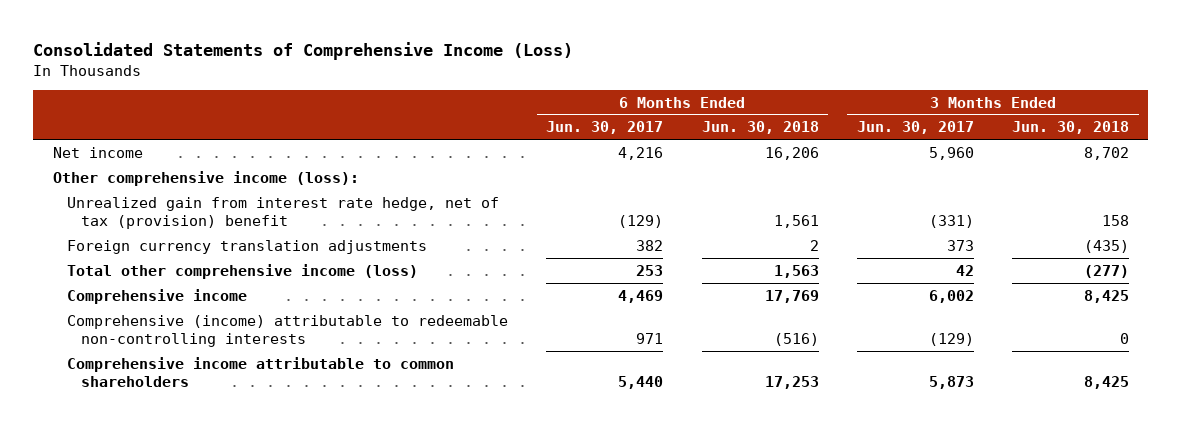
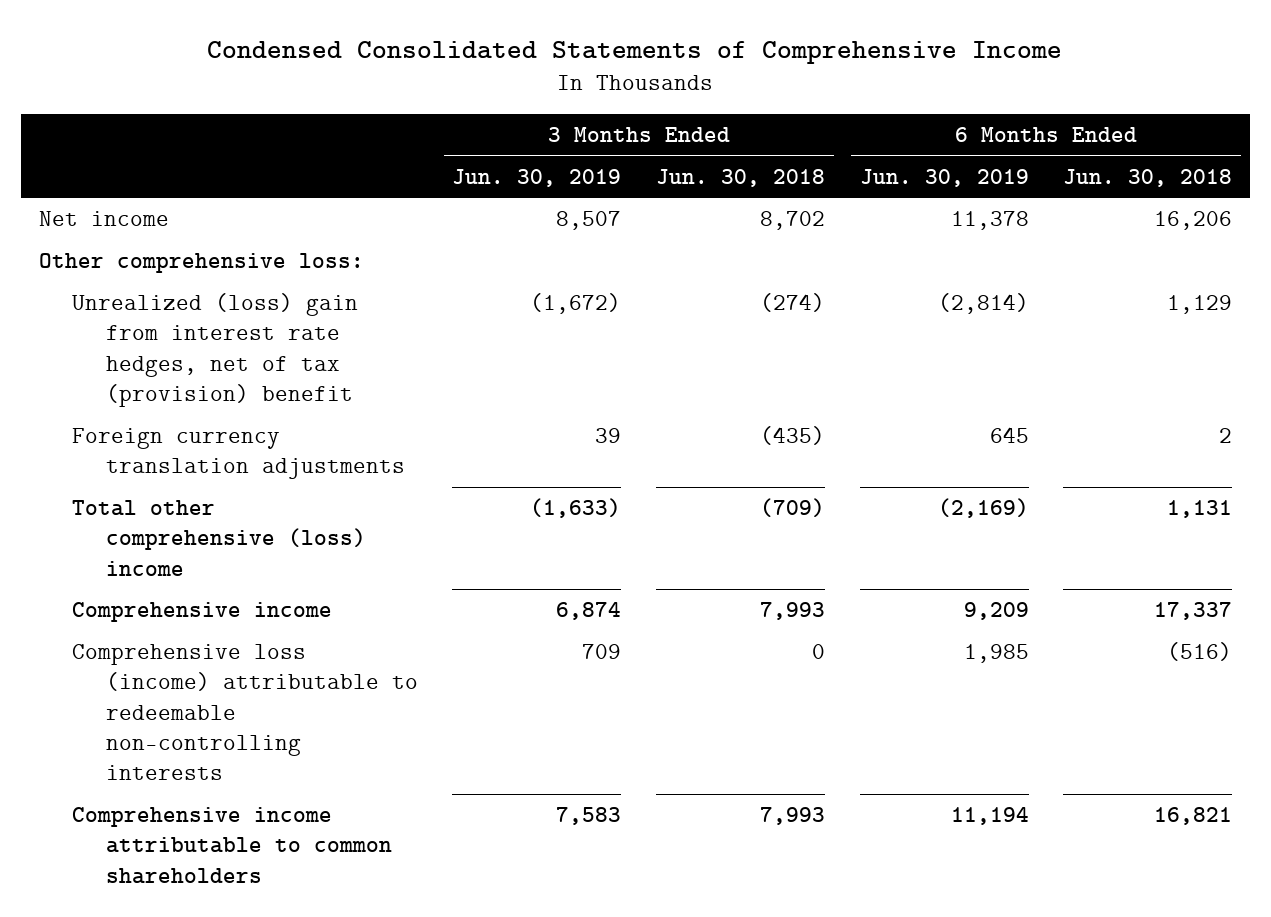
- Consolidated Statements of Comprehensive Income (Loss)
+ Condensed Consolidated Statements of Comprehensive Income
- | 6 Months Ended Jun. 30, 2017 | 6 Months Ended Jun. 30, 2018 | 3 Months Ended Jun. 30, 2017 | 3 Months Ended Jun. 30, 2018
+ | 3 Months Ended Jun. 30, 2019 | 3 Months Ended Jun. 30, 2018 | 6 Months Ended Jun. 30, 2019 | 6 Months Ended Jun. 30, 2018
- Other comprehensive income (loss):
- Unrealized gain from interest rate hedge, net of tax (provision) benefit | (129) | 1,561 | (331) | 158
+ Other comprehensive loss:
+ Unrealized (loss) gain from interest rate hedges, net of tax (provision) benefit | (1,672) | (274) | (2,814) | 1,129
- Total other comprehensive income (loss) | 253 | 1,563 | 42 | (277)
- Comprehensive income | 4,469 | 17,769 | 6,002 | 8,425
- Comprehensive (income) attributable to redeemable non-controlling interests | 971 | (516) | (129) | 0
- Comprehensive income attributable to common shareholders | 5,440 | 17,253 | 5,873 | 8,425
+ Total other comprehensive (loss) income | (1,633) | (709) | (2,169) | 1,131
+ Comprehensive income | 6,874 | 7,993 | 9,209 | 17,337
+ Comprehensive loss (income) attributable to redeemable non-controlling interests | 709 | 0 | 1,985 | (516)
+ Comprehensive income attributable to common shareholders | 7,583 | 7,993 | 11,194 | 16,821

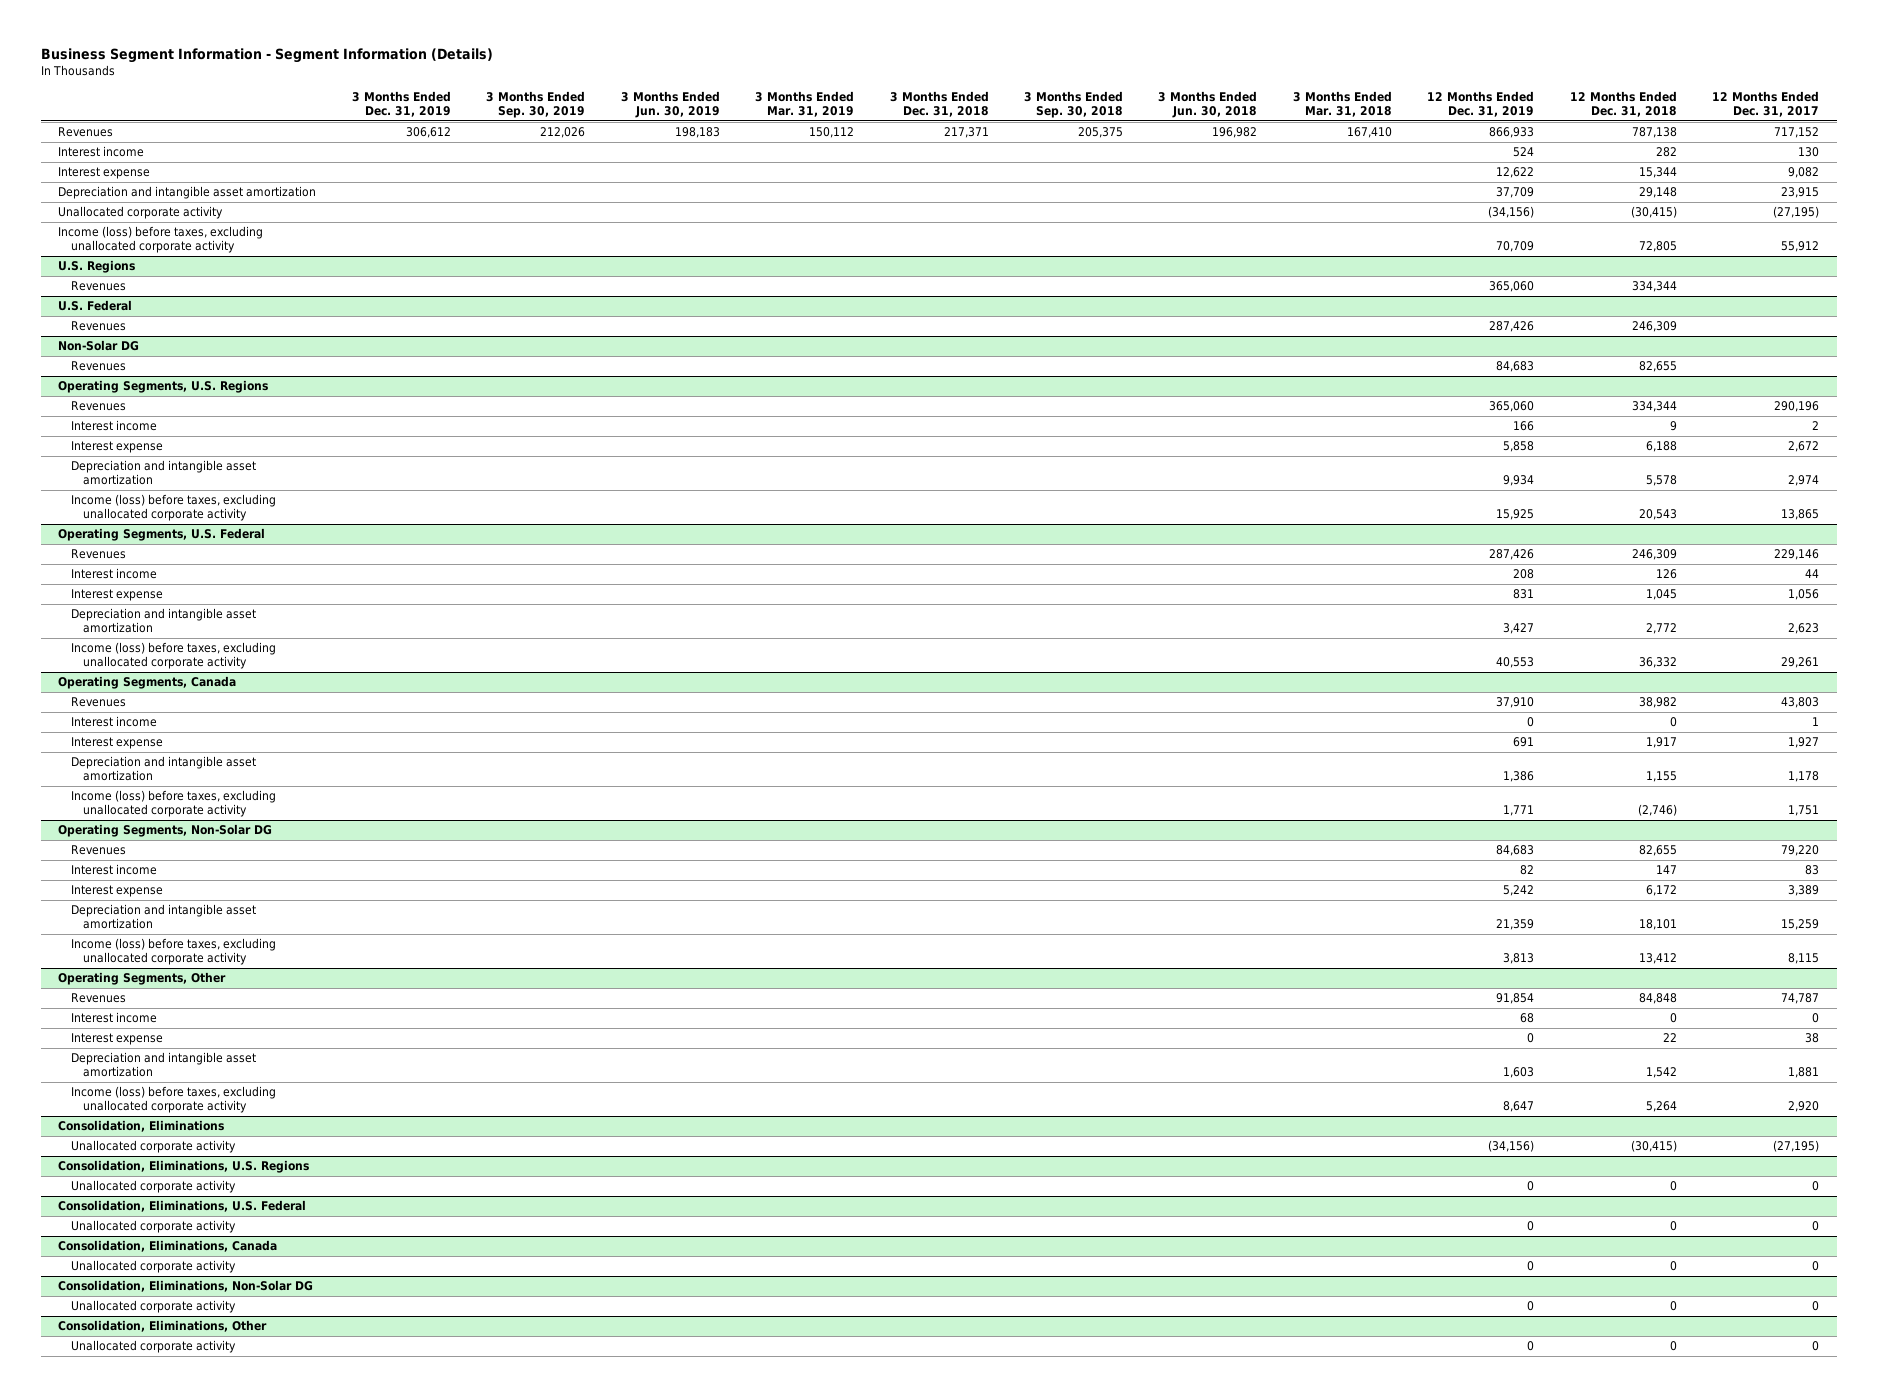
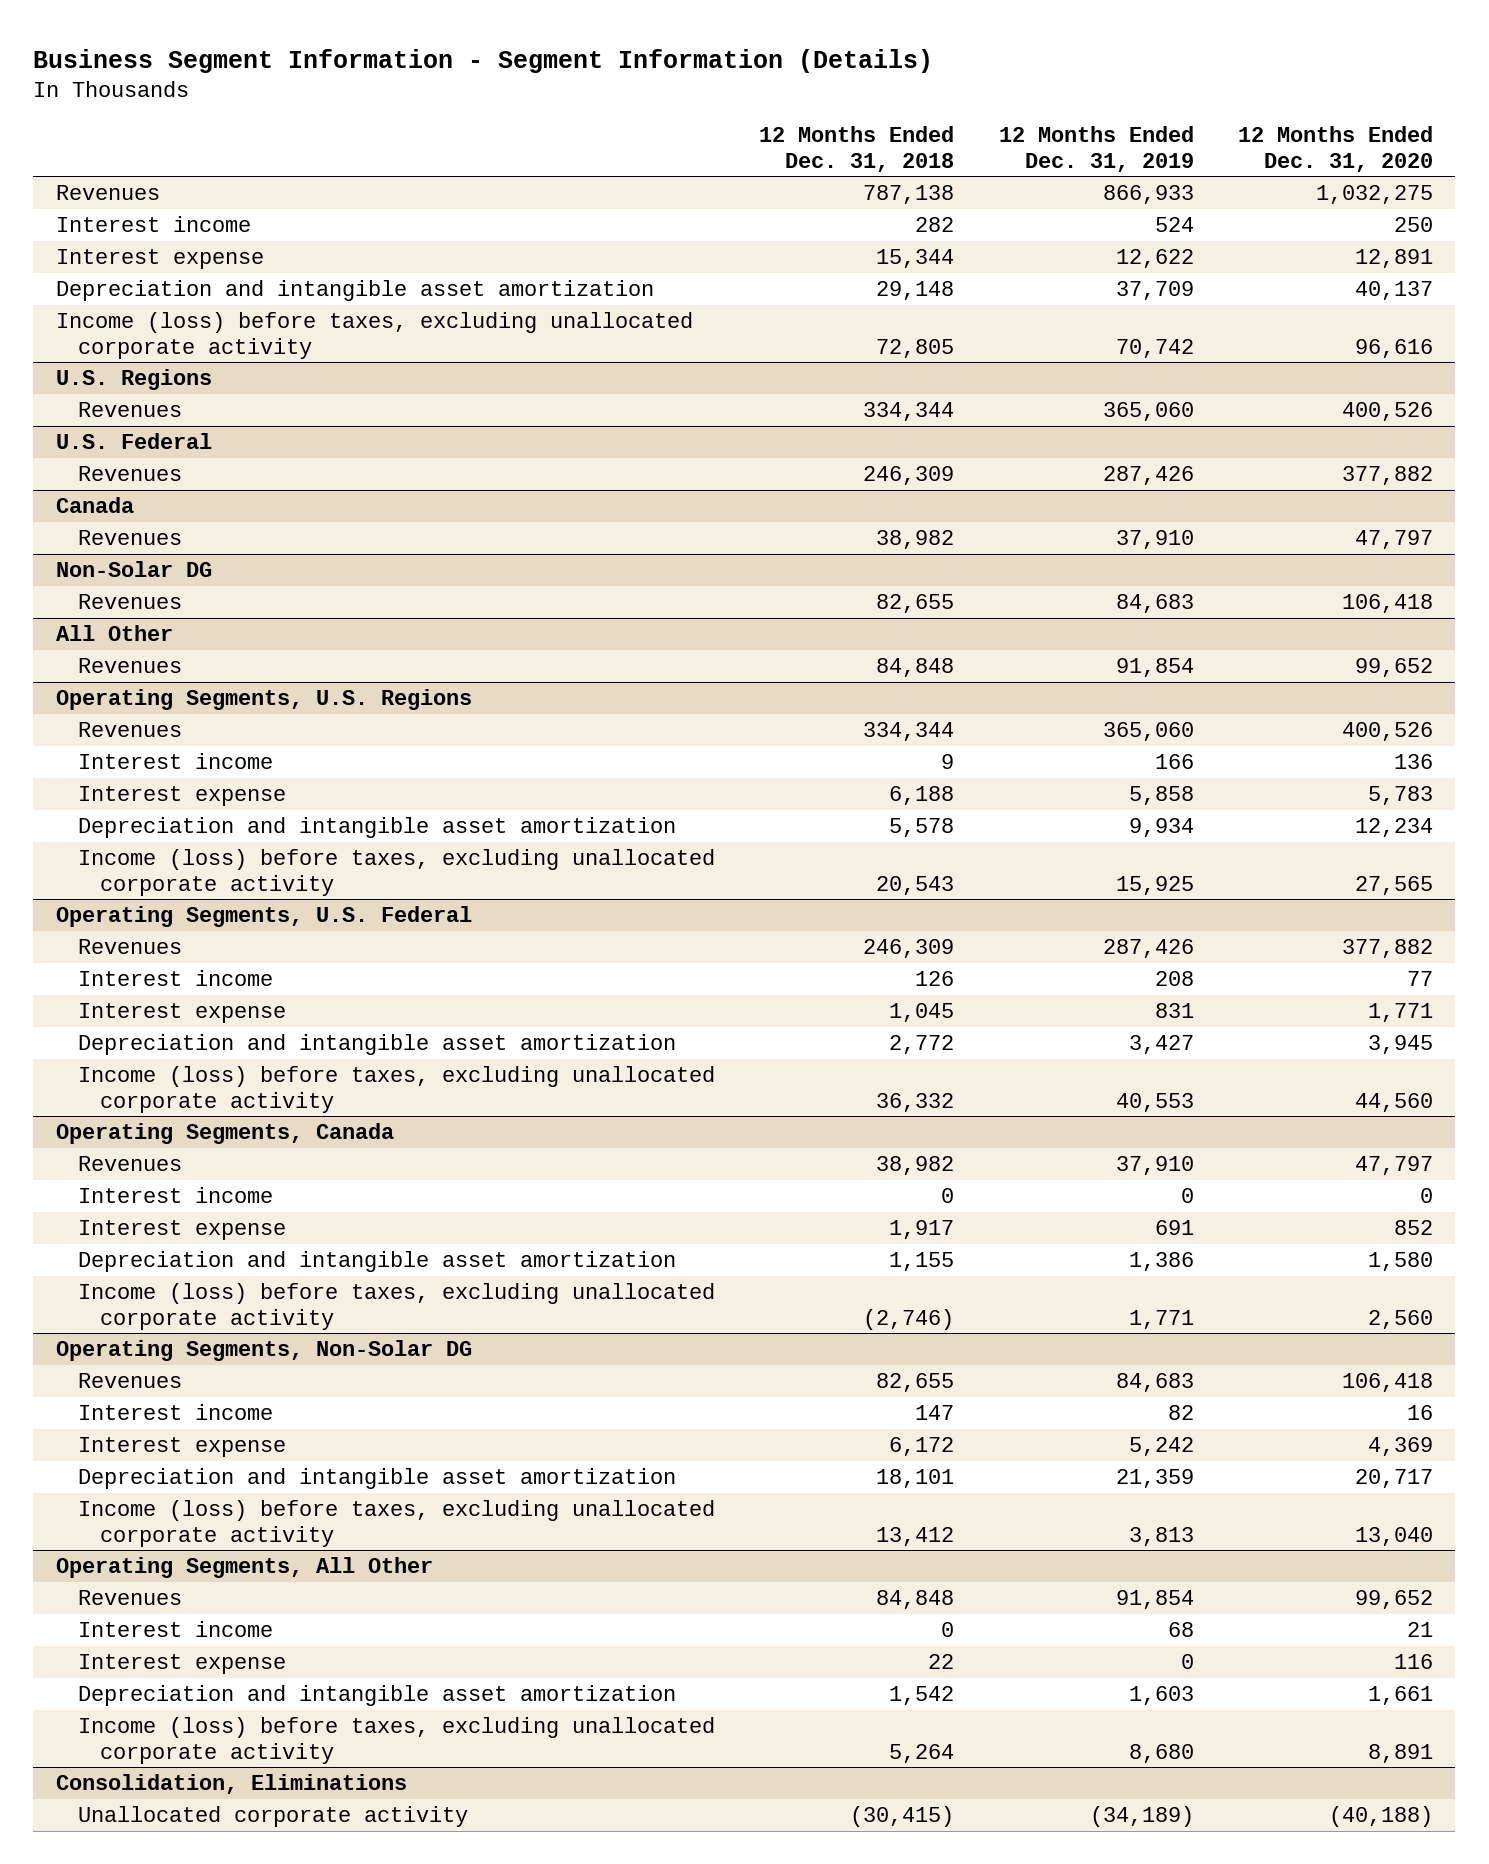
- | 3 Months Ended Dec. 31, 2019 | 3 Months Ended Sep. 30, 2019 | 3 Months Ended Jun. 30, 2019 | 3 Months Ended Mar. 31, 2019 | 3 Months Ended Dec. 31, 2018 | 3 Months Ended Sep. 30, 2018 | 3 Months Ended Jun. 30, 2018 | 3 Months Ended Mar. 31, 2018 | 12 Months Ended Dec. 31, 2019 | 12 Months Ended Dec. 31, 2018 | 12 Months Ended Dec. 31, 2017
+ | 12 Months Ended Dec. 31, 2018 | 12 Months Ended Dec. 31, 2019 | 12 Months Ended Dec. 31, 2020
- Unallocated corporate activity | | | | | | | | | (34,156) | (30,415) | (27,195)
- Income (loss) before taxes, excluding unallocated corporate activity | | | | | | | | | 70,709 | 72,805 | 55,912
+ Income (loss) before taxes, excluding unallocated corporate activity | 72,805 | 70,742 | 96,616
+ Canada
+ Revenues | 38,982 | 37,910 | 47,797
+ All Other
+ Revenues | 84,848 | 91,854 | 99,652
- Operating Segments, Other
+ Operating Segments, All Other
- Income (loss) before taxes, excluding unallocated corporate activity | | | | | | | | | 8,647 | 5,264 | 2,920
+ Income (loss) before taxes, excluding unallocated corporate activity | 5,264 | 8,680 | 8,891
@ Consolidation, Eliminations
- Unallocated corporate activity | | | | | | | | | (34,156) | (30,415) | (27,195)
- Consolidation, Eliminations, U.S. Regions
- Unallocated corporate activity | | | | | | | | | 0 | 0 | 0
- Consolidation, Eliminations, U.S. Federal
- Unallocated corporate activity | | | | | | | | | 0 | 0 | 0
- Consolidation, Eliminations, Canada
- Unallocated corporate activity | | | | | | | | | 0 | 0 | 0
- Consolidation, Eliminations, Non-Solar DG
- Unallocated corporate activity | | | | | | | | | 0 | 0 | 0
- Consolidation, Eliminations, Other
- Unallocated corporate activity | | | | | | | | | 0 | 0 | 0
@ Consolidation, Eliminations
+ Unallocated corporate activity | (30,415) | (34,189) | (40,188)

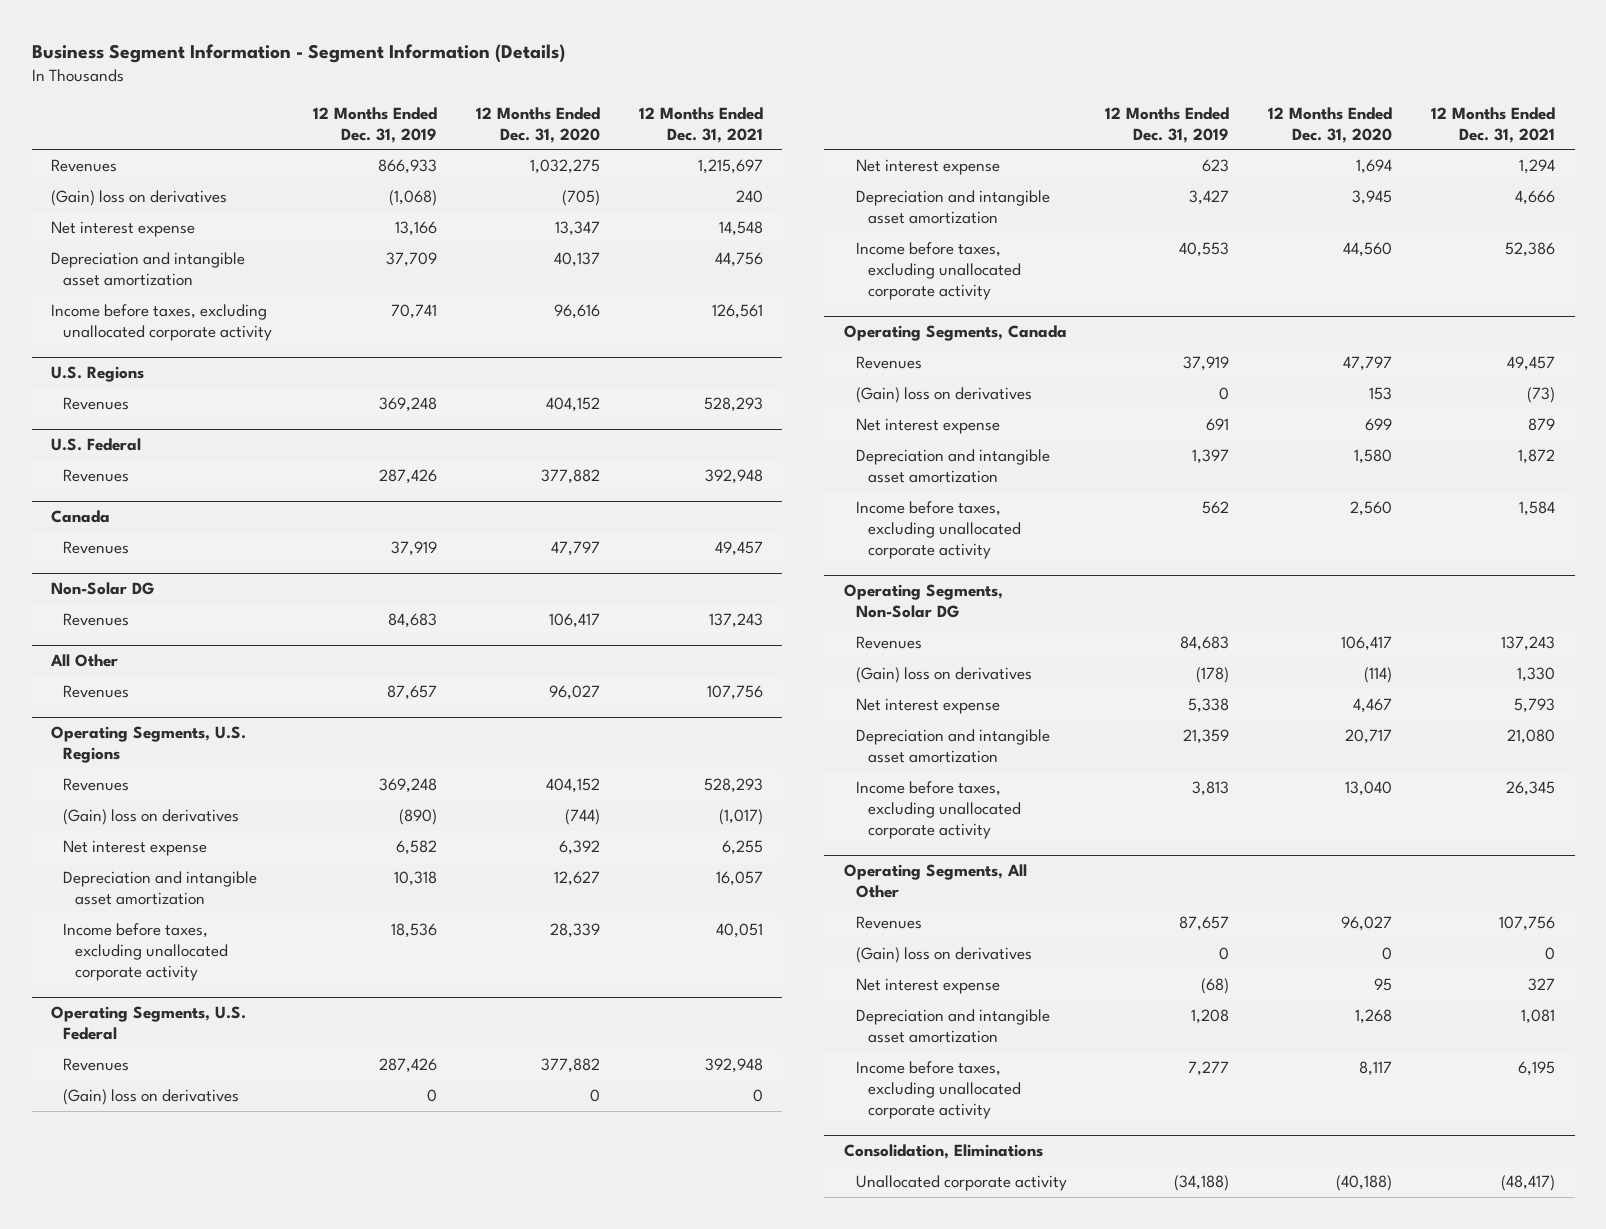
- | 12 Months Ended Dec. 31, 2018 | 12 Months Ended Dec. 31, 2019 | 12 Months Ended Dec. 31, 2020
+ | 12 Months Ended Dec. 31, 2019 | 12 Months Ended Dec. 31, 2020 | 12 Months Ended Dec. 31, 2021
- Interest income | 282 | 524 | 250
- Interest expense | 15,344 | 12,622 | 12,891
+ (Gain) loss on derivatives | (1,068) | (705) | 240
+ Net interest expense | 13,166 | 13,347 | 14,548
- Income (loss) before taxes, excluding unallocated corporate activity | 72,805 | 70,742 | 96,616
+ Income before taxes, excluding unallocated corporate activity | 70,741 | 96,616 | 126,561
@ U.S. Regions
- Revenues | 334,344 | 365,060 | 400,526
+ Revenues | 369,248 | 404,152 | 528,293
@ Canada
- Revenues | 38,982 | 37,910 | 47,797
+ Revenues | 37,919 | 47,797 | 49,457
@ Non-Solar DG
- Revenues | 82,655 | 84,683 | 106,418
+ Revenues | 84,683 | 106,417 | 137,243
@ All Other
- Revenues | 84,848 | 91,854 | 99,652
+ Revenues | 87,657 | 96,027 | 107,756
@ Operating Segments, U.S. Regions
- Revenues | 334,344 | 365,060 | 400,526
- Interest income | 9 | 166 | 136
- Interest expense | 6,188 | 5,858 | 5,783
- Depreciation and intangible asset amortization | 5,578 | 9,934 | 12,234
- Income (loss) before taxes, excluding unallocated corporate activity | 20,543 | 15,925 | 27,565
+ Revenues | 369,248 | 404,152 | 528,293
+ (Gain) loss on derivatives | (890) | (744) | (1,017)
+ Net interest expense | 6,582 | 6,392 | 6,255
+ Depreciation and intangible asset amortization | 10,318 | 12,627 | 16,057
+ Income before taxes, excluding unallocated corporate activity | 18,536 | 28,339 | 40,051
@ Operating Segments, U.S. Federal
- Interest income | 126 | 208 | 77
- Interest expense | 1,045 | 831 | 1,771
+ (Gain) loss on derivatives | 0 | 0 | 0
+ Net interest expense | 623 | 1,694 | 1,294
- Income (loss) before taxes, excluding unallocated corporate activity | 36,332 | 40,553 | 44,560
+ Income before taxes, excluding unallocated corporate activity | 40,553 | 44,560 | 52,386
@ Operating Segments, Canada
- Revenues | 38,982 | 37,910 | 47,797
- Interest income | 0 | 0 | 0
- Interest expense | 1,917 | 691 | 852
- Depreciation and intangible asset amortization | 1,155 | 1,386 | 1,580
- Income (loss) before taxes, excluding unallocated corporate activity | (2,746) | 1,771 | 2,560
+ Revenues | 37,919 | 47,797 | 49,457
+ (Gain) loss on derivatives | 0 | 153 | (73)
+ Net interest expense | 691 | 699 | 879
+ Depreciation and intangible asset amortization | 1,397 | 1,580 | 1,872
+ Income before taxes, excluding unallocated corporate activity | 562 | 2,560 | 1,584
@ Operating Segments, Non-Solar DG
- Revenues | 82,655 | 84,683 | 106,418
- Interest income | 147 | 82 | 16
- Interest expense | 6,172 | 5,242 | 4,369
+ Revenues | 84,683 | 106,417 | 137,243
+ (Gain) loss on derivatives | (178) | (114) | 1,330
+ Net interest expense | 5,338 | 4,467 | 5,793
- Income (loss) before taxes, excluding unallocated corporate activity | 13,412 | 3,813 | 13,040
+ Income before taxes, excluding unallocated corporate activity | 3,813 | 13,040 | 26,345
@ Operating Segments, All Other
- Revenues | 84,848 | 91,854 | 99,652
- Interest income | 0 | 68 | 21
- Interest expense | 22 | 0 | 116
- Depreciation and intangible asset amortization | 1,542 | 1,603 | 1,661
- Income (loss) before taxes, excluding unallocated corporate activity | 5,264 | 8,680 | 8,891
+ Revenues | 87,657 | 96,027 | 107,756
+ (Gain) loss on derivatives | 0 | 0 | 0
+ Net interest expense | (68) | 95 | 327
+ Depreciation and intangible asset amortization | 1,208 | 1,268 | 1,081
+ Income before taxes, excluding unallocated corporate activity | 7,277 | 8,117 | 6,195
@ Consolidation, Eliminations
- Unallocated corporate activity | (30,415) | (34,189) | (40,188)
+ Unallocated corporate activity | (34,188) | (40,188) | (48,417)

